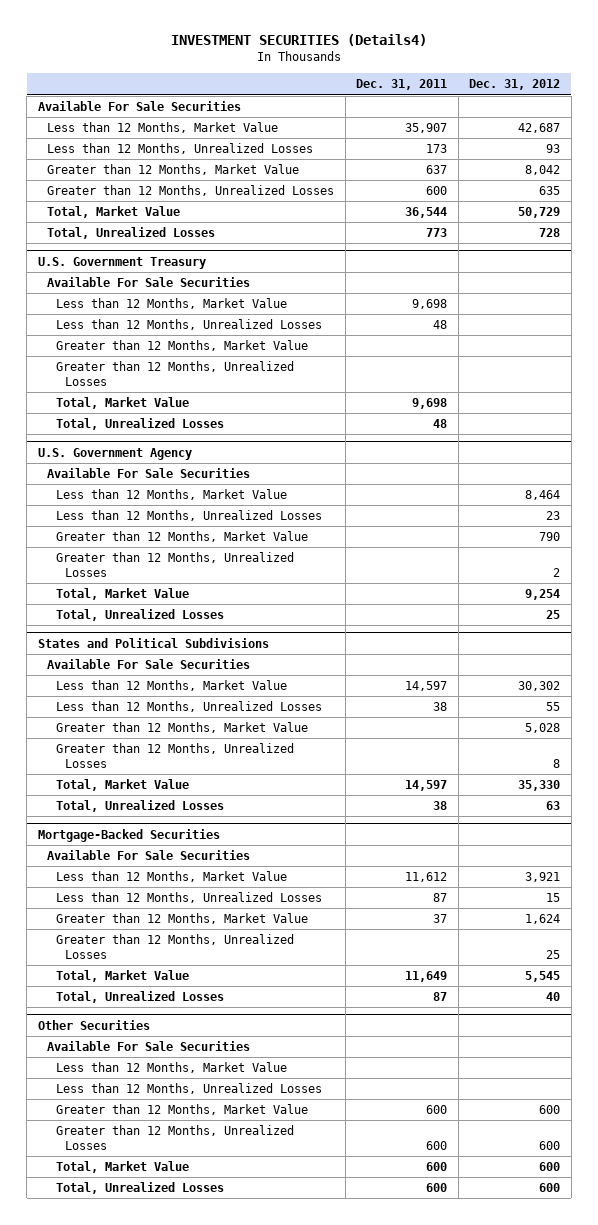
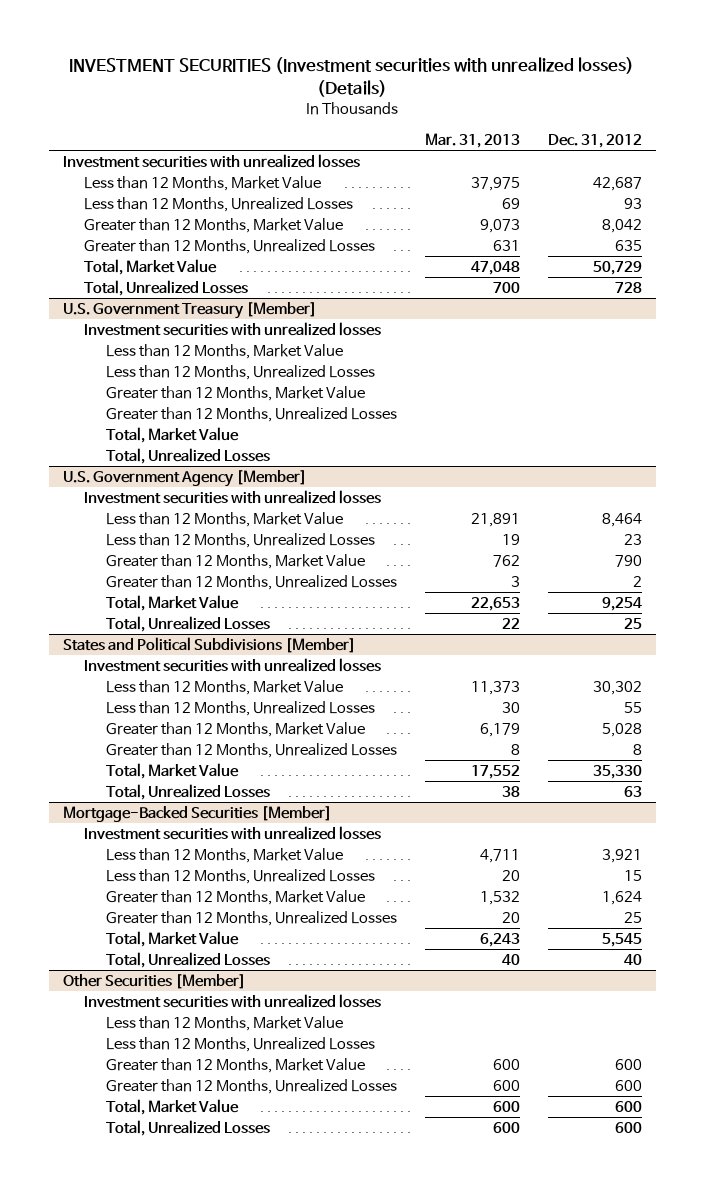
- INVESTMENT SECURITIES (Details4)
+ INVESTMENT SECURITIES (Investment securities with unrealized losses) (Details)
- | Dec. 31, 2011 | Dec. 31, 2012
+ | Mar. 31, 2013 | Dec. 31, 2012
- Available For Sale Securities
+ Investment securities with unrealized losses
- U.S. Government Treasury
- Available For Sale Securities
+ U.S. Government Treasury [Member]
+ Investment securities with unrealized losses
- U.S. Government Agency
- Available For Sale Securities
+ U.S. Government Agency [Member]
+ Investment securities with unrealized losses
- States and Political Subdivisions
- Available For Sale Securities
+ States and Political Subdivisions [Member]
+ Investment securities with unrealized losses
- Mortgage-Backed Securities
- Available For Sale Securities
+ Mortgage-Backed Securities [Member]
+ Investment securities with unrealized losses
- Other Securities
- Available For Sale Securities
+ Other Securities [Member]
+ Investment securities with unrealized losses

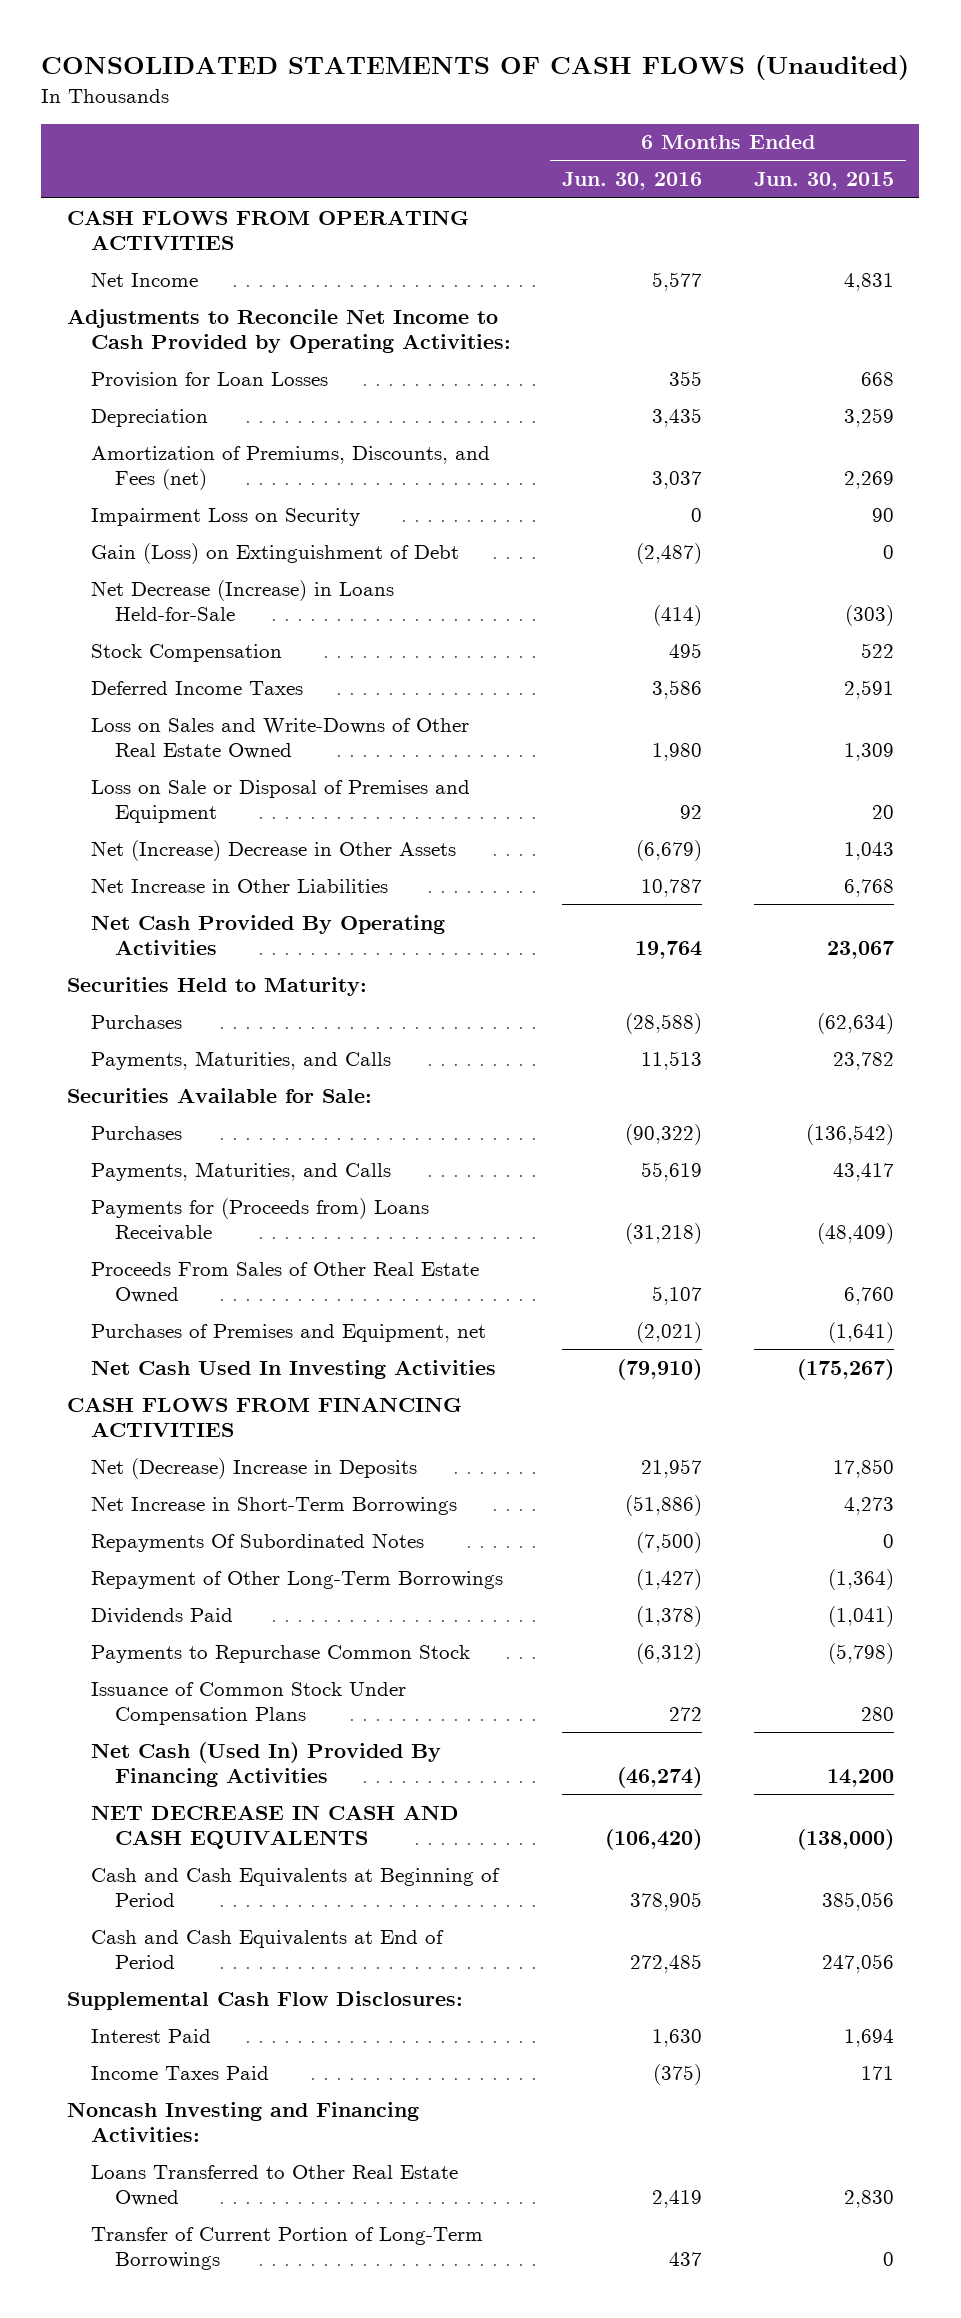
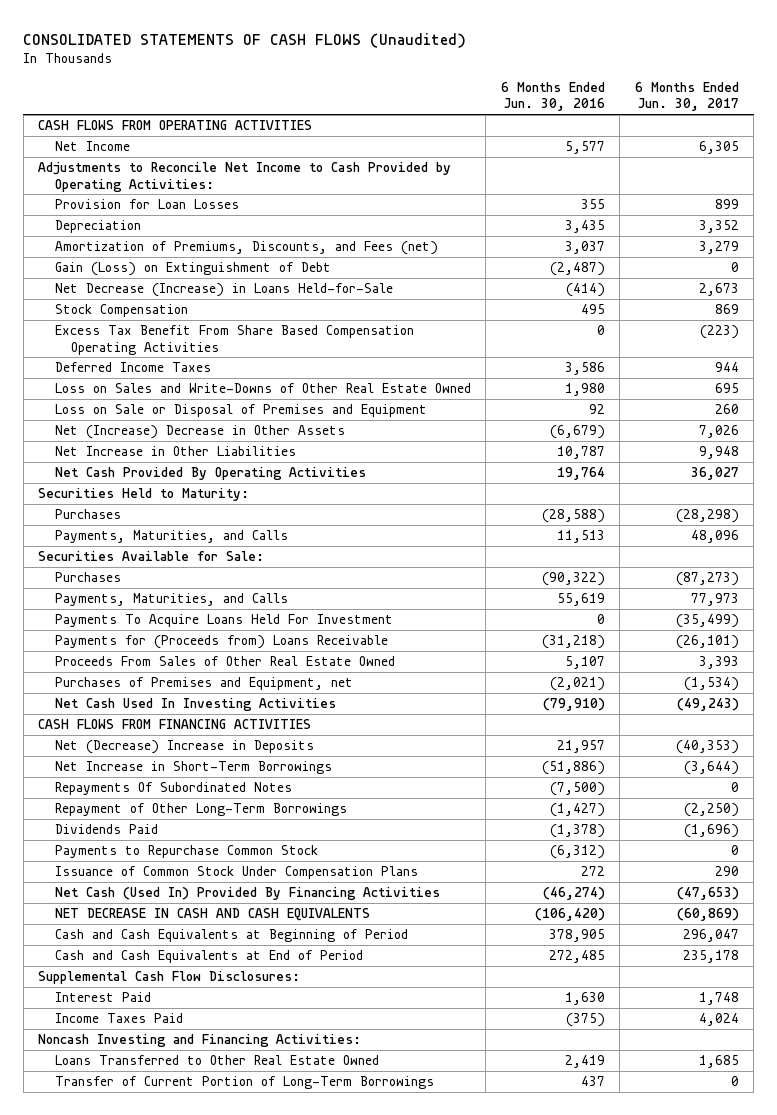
- | 6 Months Ended Jun. 30, 2016 | 6 Months Ended Jun. 30, 2015
+ | 6 Months Ended Jun. 30, 2016 | 6 Months Ended Jun. 30, 2017
- Impairment Loss on Security | 0 | 90
+ Excess Tax Benefit From Share Based Compensation Operating Activities | 0 | (223)
+ Payments To Acquire Loans Held For Investment | 0 | (35,499)

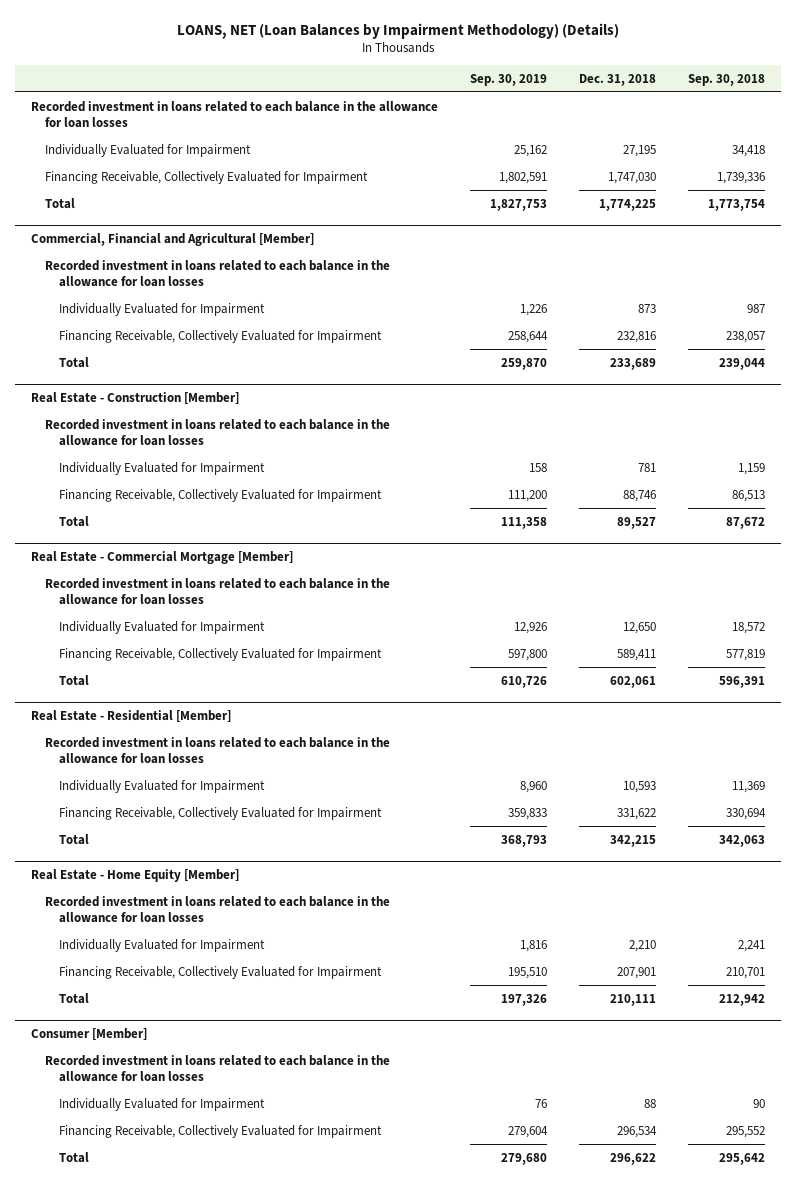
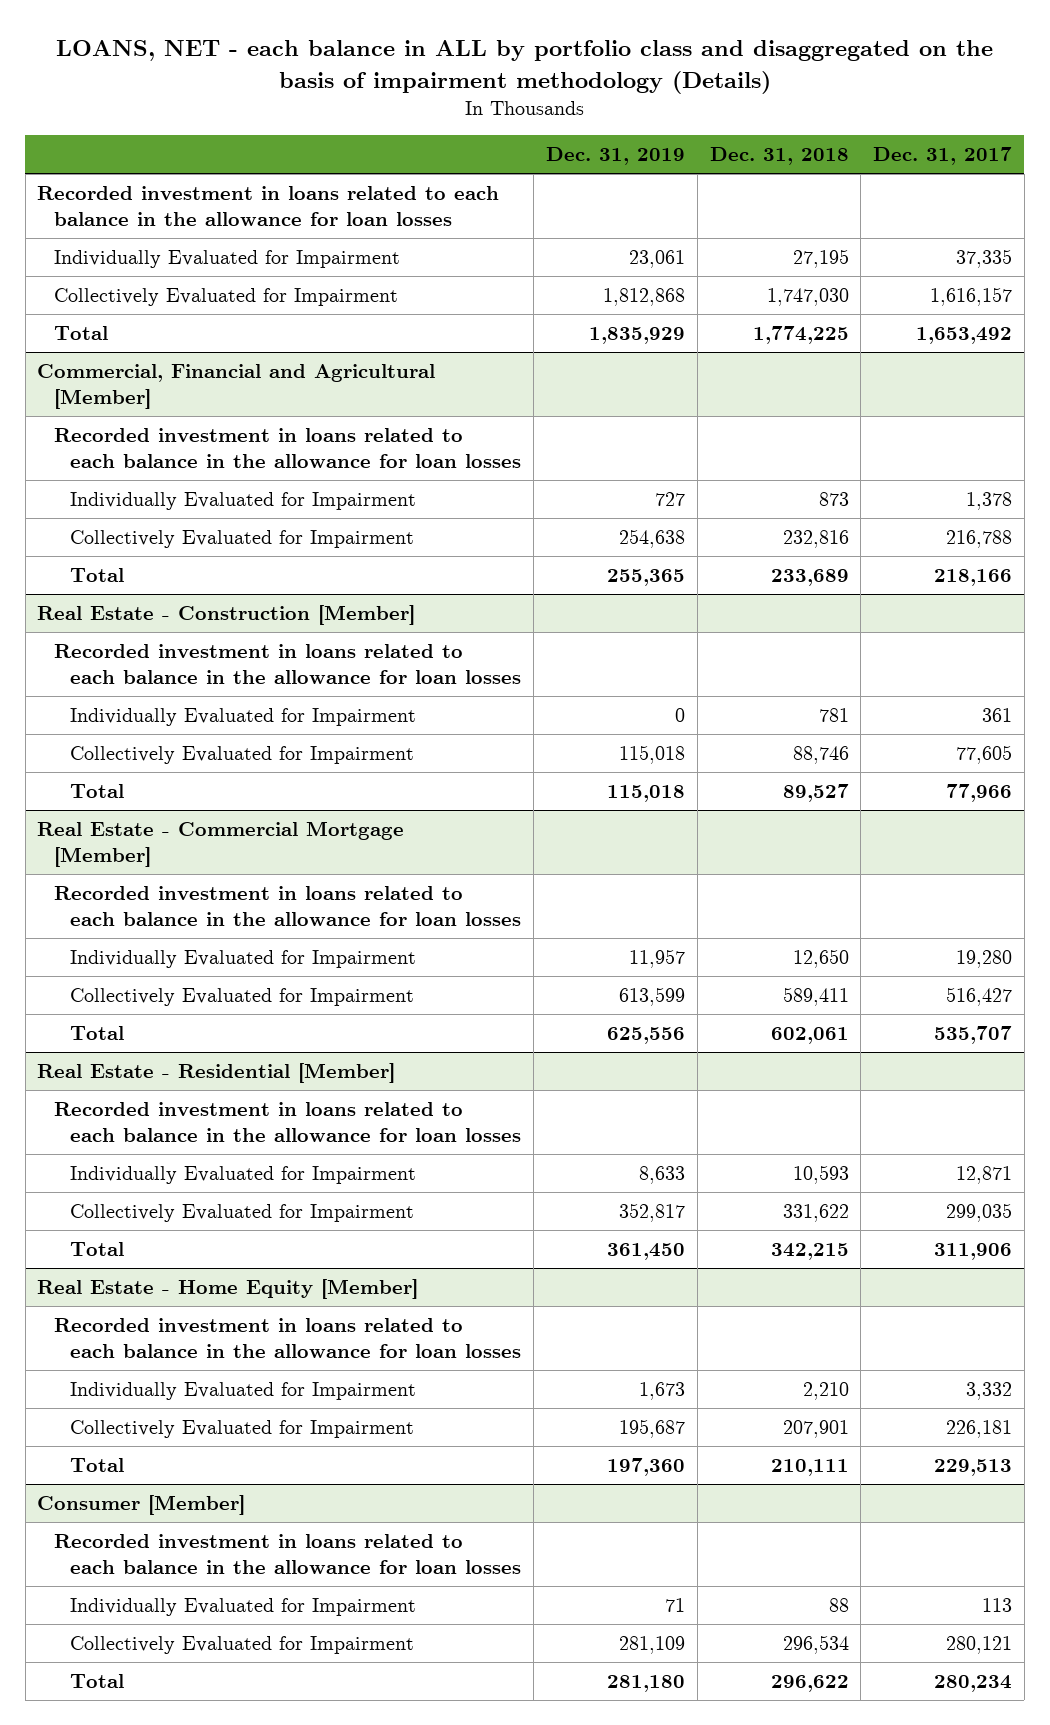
- LOANS, NET (Loan Balances by Impairment Methodology) (Details)
+ LOANS, NET - each balance in ALL by portfolio class and disaggregated on the basis of impairment methodology (Details)
- | Sep. 30, 2019 | Dec. 31, 2018 | Sep. 30, 2018
+ | Dec. 31, 2019 | Dec. 31, 2018 | Dec. 31, 2017
- Financing Receivable, Collectively Evaluated for Impairment | 1,802,591 | 1,747,030 | 1,739,336
+ Collectively Evaluated for Impairment | 1,812,868 | 1,747,030 | 1,616,157
@ Commercial, Financial and Agricultural [Member]
- Financing Receivable, Collectively Evaluated for Impairment | 258,644 | 232,816 | 238,057
+ Collectively Evaluated for Impairment | 254,638 | 232,816 | 216,788
@ Real Estate - Construction [Member]
- Financing Receivable, Collectively Evaluated for Impairment | 111,200 | 88,746 | 86,513
+ Collectively Evaluated for Impairment | 115,018 | 88,746 | 77,605
@ Real Estate - Commercial Mortgage [Member]
- Financing Receivable, Collectively Evaluated for Impairment | 597,800 | 589,411 | 577,819
+ Collectively Evaluated for Impairment | 613,599 | 589,411 | 516,427
@ Real Estate - Residential [Member]
- Financing Receivable, Collectively Evaluated for Impairment | 359,833 | 331,622 | 330,694
+ Collectively Evaluated for Impairment | 352,817 | 331,622 | 299,035
@ Real Estate - Home Equity [Member]
- Financing Receivable, Collectively Evaluated for Impairment | 195,510 | 207,901 | 210,701
+ Collectively Evaluated for Impairment | 195,687 | 207,901 | 226,181
@ Consumer [Member]
- Financing Receivable, Collectively Evaluated for Impairment | 279,604 | 296,534 | 295,552
+ Collectively Evaluated for Impairment | 281,109 | 296,534 | 280,121

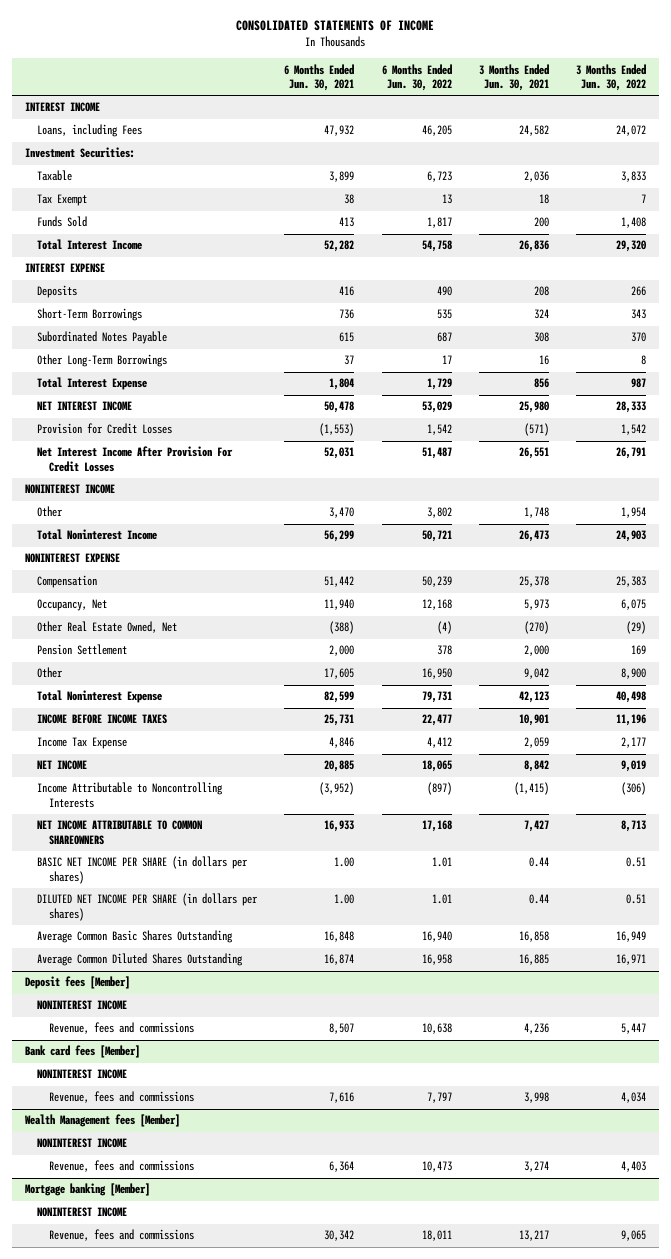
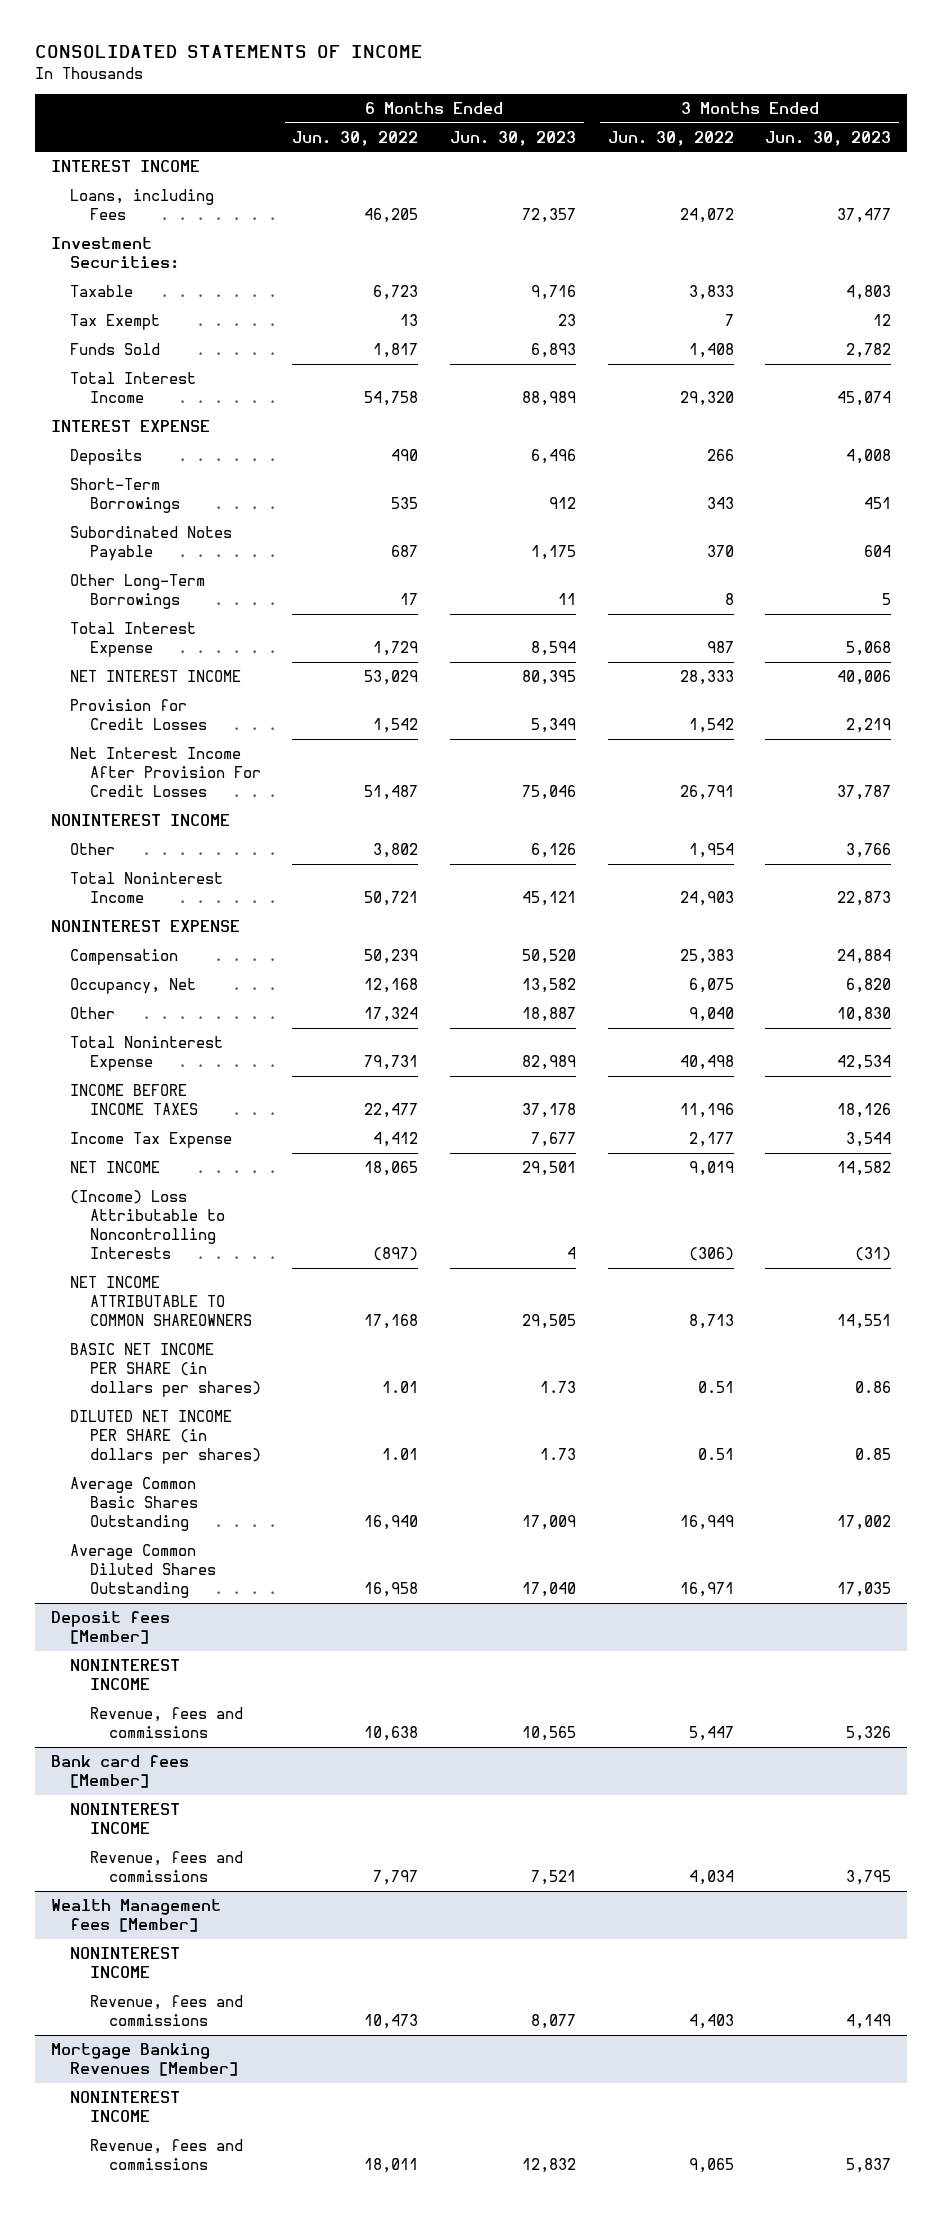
- | 6 Months Ended Jun. 30, 2021 | 6 Months Ended Jun. 30, 2022 | 3 Months Ended Jun. 30, 2021 | 3 Months Ended Jun. 30, 2022
+ | 6 Months Ended Jun. 30, 2022 | 6 Months Ended Jun. 30, 2023 | 3 Months Ended Jun. 30, 2022 | 3 Months Ended Jun. 30, 2023
- Other Real Estate Owned, Net | (388) | (4) | (270) | (29)
- Pension Settlement | 2,000 | 378 | 2,000 | 169
- Other | 17,605 | 16,950 | 9,042 | 8,900
+ Other | 17,324 | 18,887 | 9,040 | 10,830
- Income Attributable to Noncontrolling Interests | (3,952) | (897) | (1,415) | (306)
+ (Income) Loss Attributable to Noncontrolling Interests | (897) | 4 | (306) | (31)
- Mortgage banking [Member]
+ Mortgage Banking Revenues [Member]

